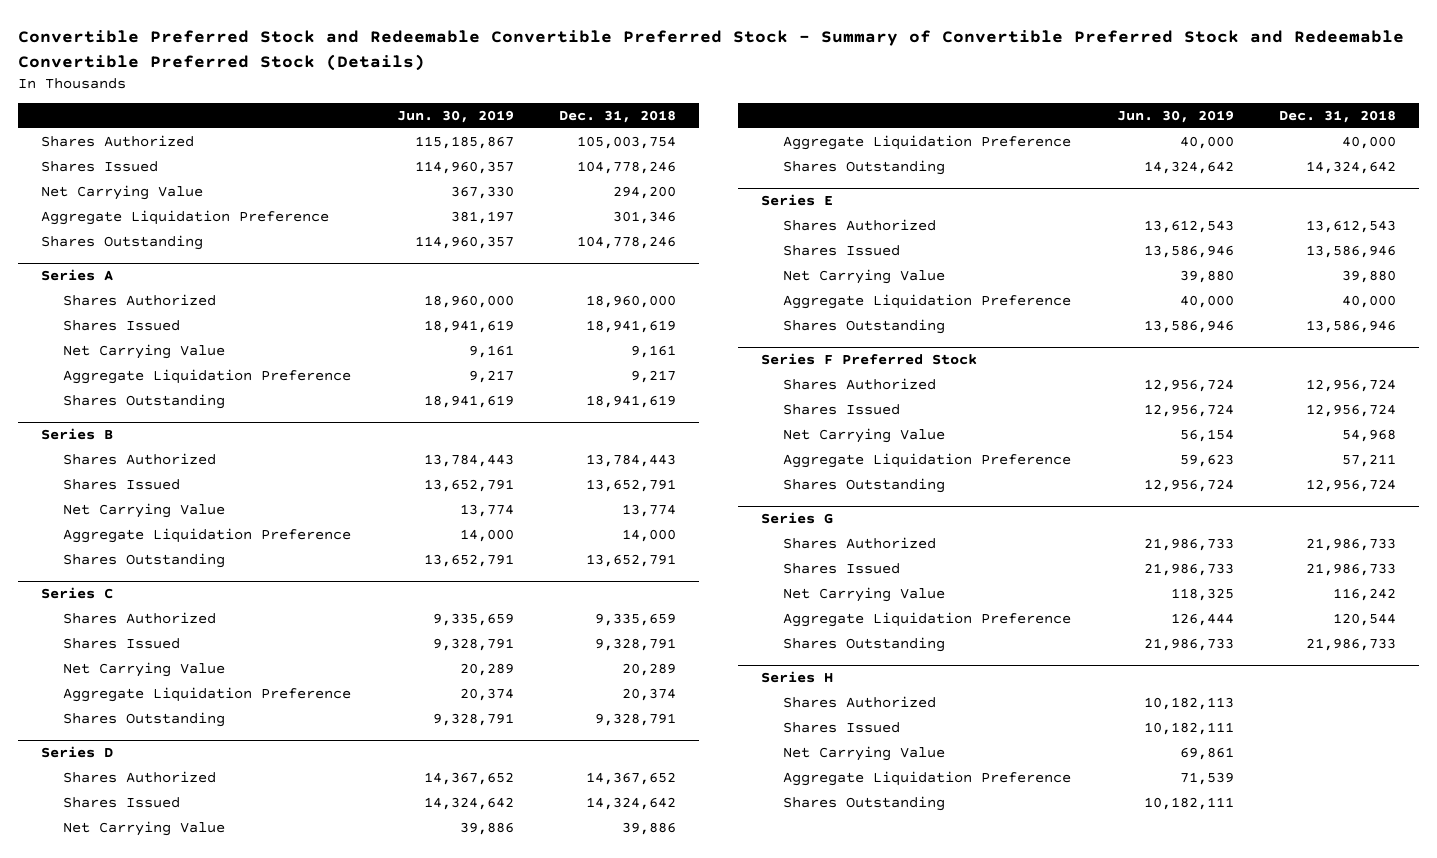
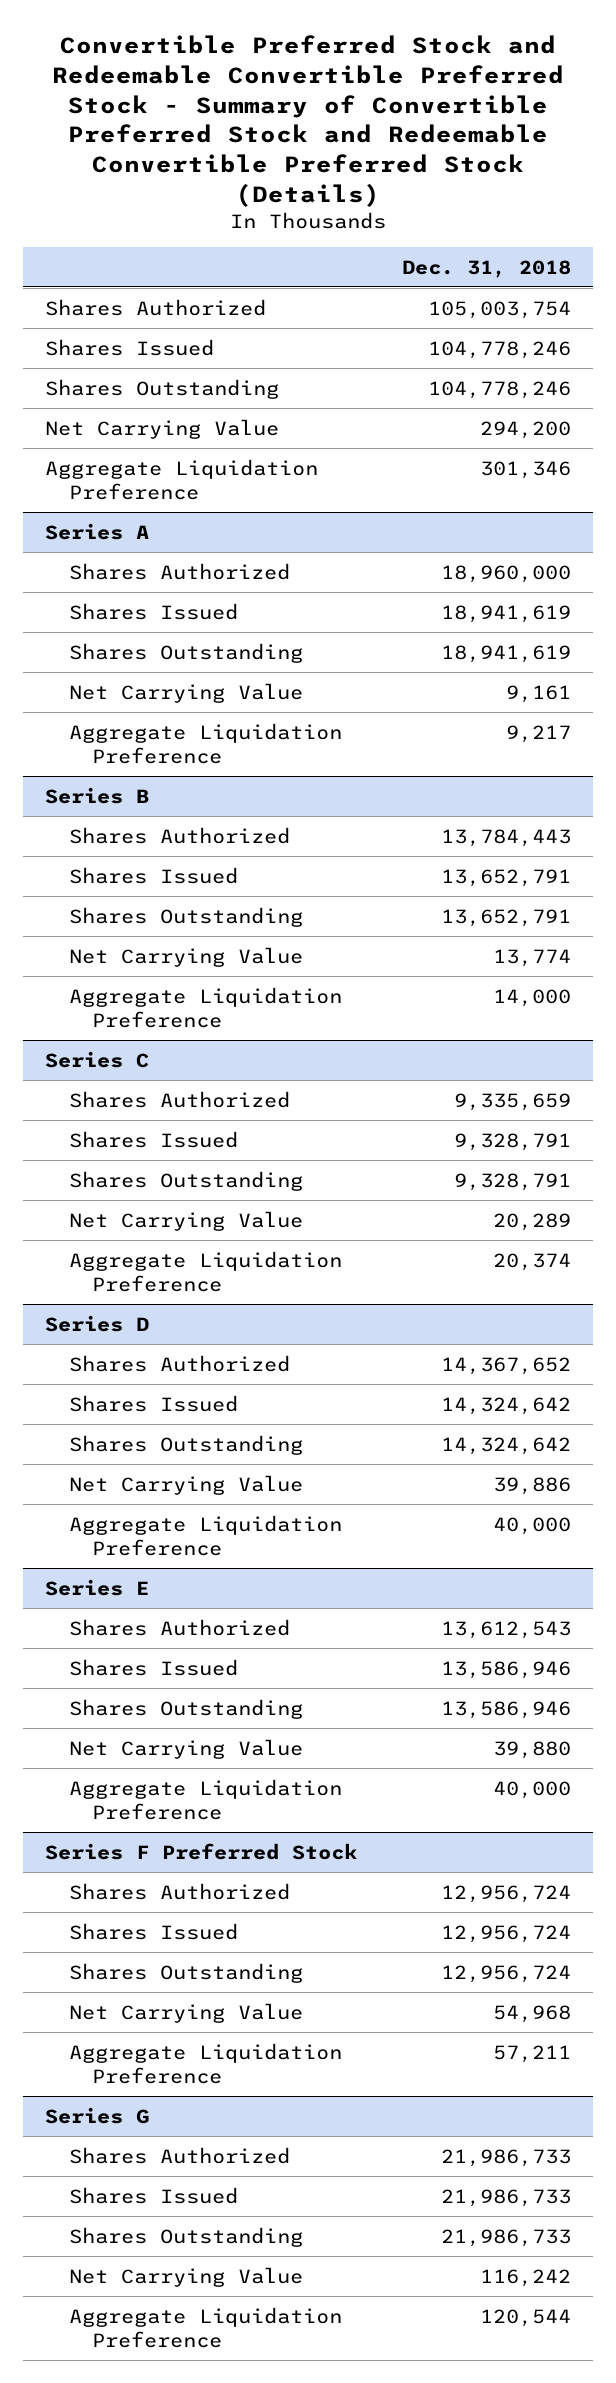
- | Jun. 30, 2019 | Dec. 31, 2018
+ | Dec. 31, 2018
moved up: Shares Outstanding | 104,778,246
@ Series A
moved up: Shares Outstanding | 18,941,619
@ Series B
moved up: Shares Outstanding | 13,652,791
@ Series C
moved up: Shares Outstanding | 9,328,791
@ Series D
moved up: Shares Outstanding | 14,324,642
@ Series E
moved up: Shares Outstanding | 13,586,946
@ Series F Preferred Stock
moved up: Shares Outstanding | 12,956,724
@ Series G
moved up: Shares Outstanding | 21,986,733
- Series H
- Shares Authorized | 10,182,113 |
- Shares Issued | 10,182,111 |
- Net Carrying Value | 69,861 |
- Aggregate Liquidation Preference | 71,539 |
- Shares Outstanding | 10,182,111 |

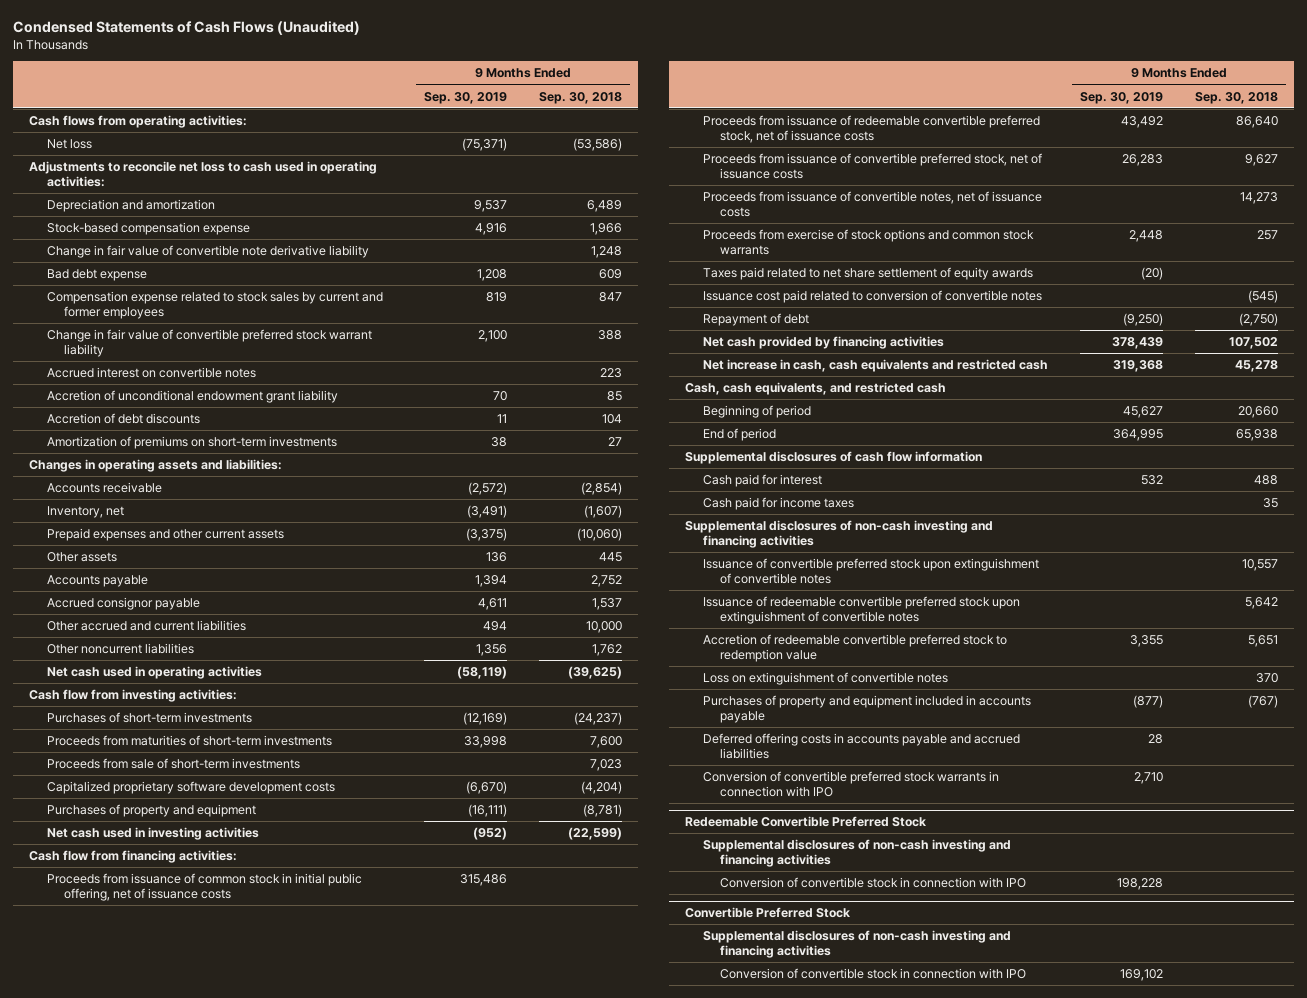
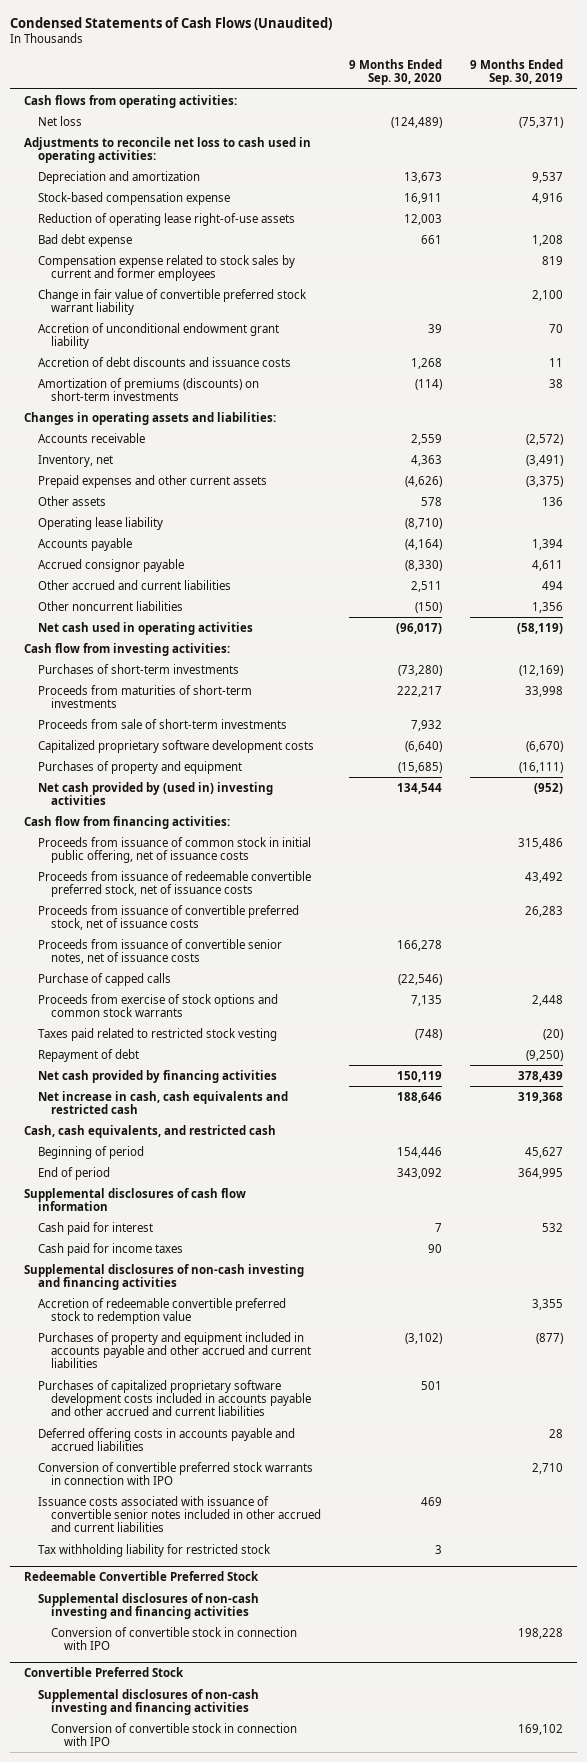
- | 9 Months Ended Sep. 30, 2019 | 9 Months Ended Sep. 30, 2018
+ | 9 Months Ended Sep. 30, 2020 | 9 Months Ended Sep. 30, 2019
- Change in fair value of convertible note derivative liability | | 1,248
+ Reduction of operating lease right-of-use assets | 12,003 |
- Accrued interest on convertible notes | | 223
- Accretion of debt discounts | 11 | 104
- Amortization of premiums on short-term investments | 38 | 27
+ Accretion of debt discounts and issuance costs | 1,268 | 11
+ Amortization of premiums (discounts) on short-term investments | (114) | 38
+ Operating lease liability | (8,710) |
- Net cash used in investing activities | (952) | (22,599)
+ Net cash provided by (used in) investing activities | 134,544 | (952)
- Proceeds from issuance of convertible notes, net of issuance costs | | 14,273
+ Proceeds from issuance of convertible senior notes, net of issuance costs | 166,278 |
+ Purchase of capped calls | (22,546) |
- Taxes paid related to net share settlement of equity awards | (20) |
- Issuance cost paid related to conversion of convertible notes | | (545)
+ Taxes paid related to restricted stock vesting | (748) | (20)
- Issuance of convertible preferred stock upon extinguishment of convertible notes | | 10,557
- Issuance of redeemable convertible preferred stock upon extinguishment of convertible notes | | 5,642
- Loss on extinguishment of convertible notes | | 370
- Purchases of property and equipment included in accounts payable | (877) | (767)
+ Purchases of property and equipment included in accounts payable and other accrued and current liabilities | (3,102) | (877)
+ Purchases of capitalized proprietary software development costs included in accounts payable and other accrued and current liabilities | 501 |
+ Issuance costs associated with issuance of convertible senior notes included in other accrued and current liabilities | 469 |
+ Tax withholding liability for restricted stock | 3 |

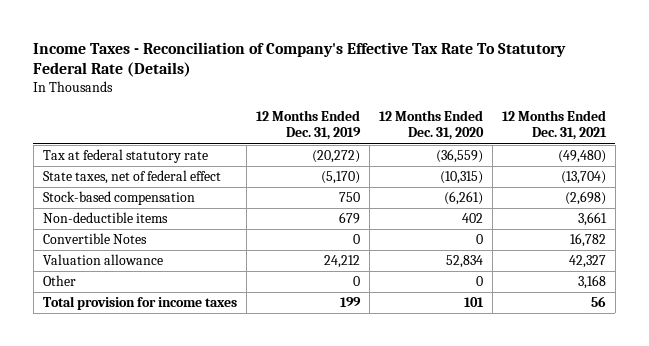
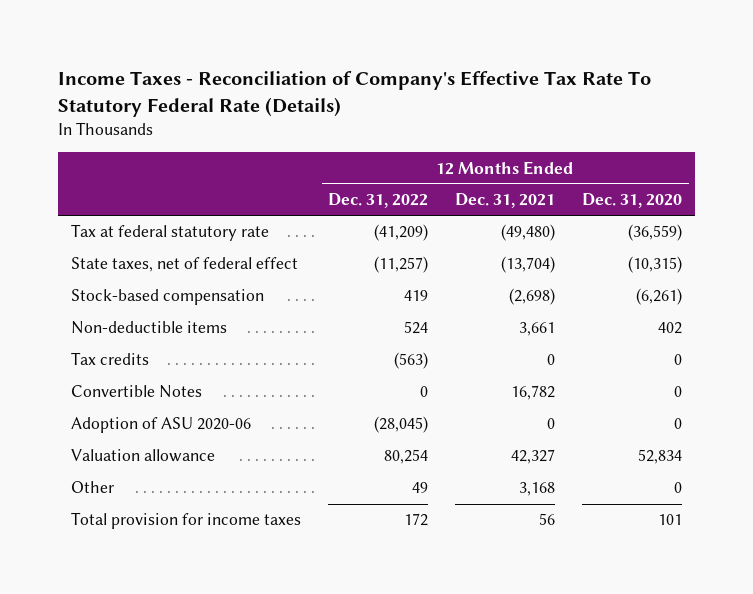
- | 12 Months Ended Dec. 31, 2019 | 12 Months Ended Dec. 31, 2020 | 12 Months Ended Dec. 31, 2021
+ | 12 Months Ended Dec. 31, 2022 | 12 Months Ended Dec. 31, 2021 | 12 Months Ended Dec. 31, 2020
+ Tax credits | (563) | 0 | 0
+ Adoption of ASU 2020-06 | (28,045) | 0 | 0

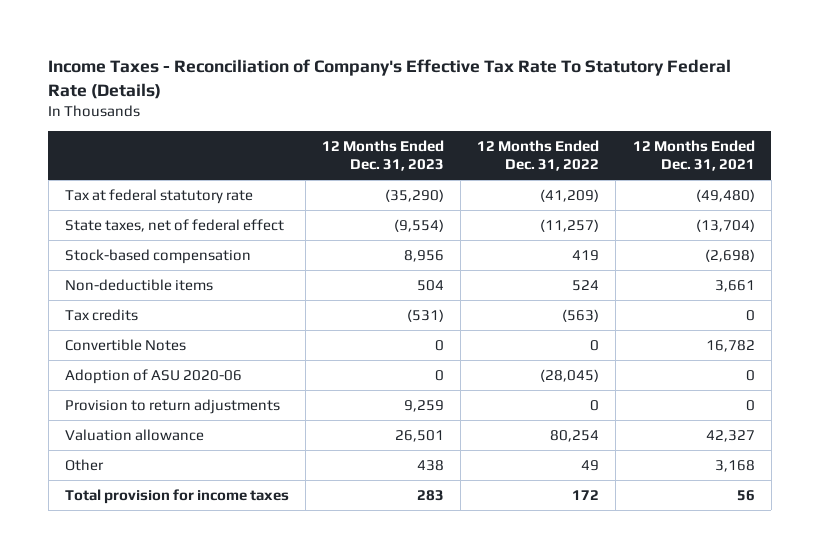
- | 12 Months Ended Dec. 31, 2022 | 12 Months Ended Dec. 31, 2021 | 12 Months Ended Dec. 31, 2020
+ | 12 Months Ended Dec. 31, 2023 | 12 Months Ended Dec. 31, 2022 | 12 Months Ended Dec. 31, 2021
+ Provision to return adjustments | 9,259 | 0 | 0

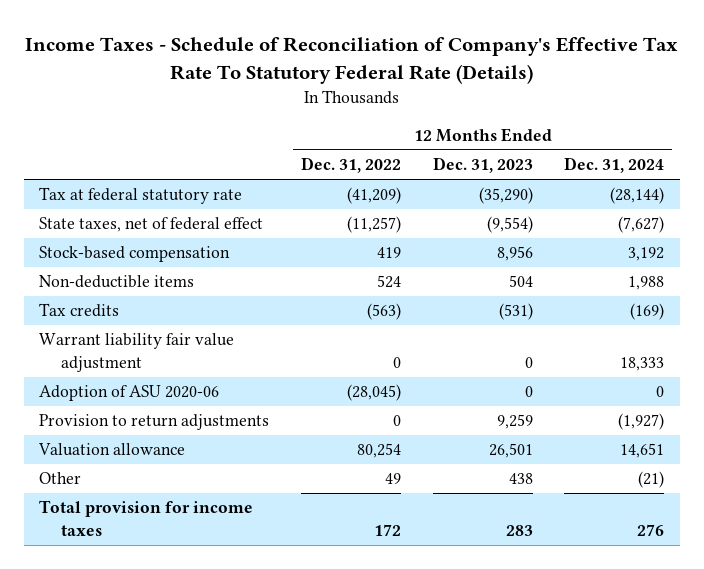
- Income Taxes - Reconciliation of Company's Effective Tax Rate To Statutory Federal Rate (Details)
+ Income Taxes - Schedule of Reconciliation of Company's Effective Tax Rate To Statutory Federal Rate (Details)
- | 12 Months Ended Dec. 31, 2023 | 12 Months Ended Dec. 31, 2022 | 12 Months Ended Dec. 31, 2021
+ | 12 Months Ended Dec. 31, 2022 | 12 Months Ended Dec. 31, 2023 | 12 Months Ended Dec. 31, 2024
- Convertible Notes | 0 | 0 | 16,782
+ Warrant liability fair value adjustment | 0 | 0 | 18,333

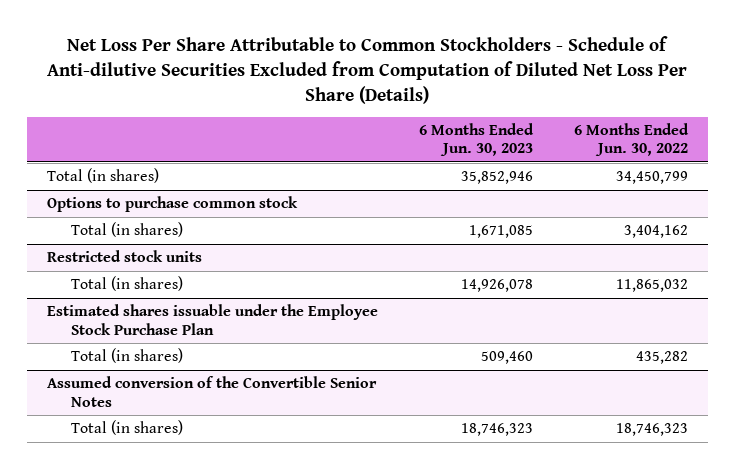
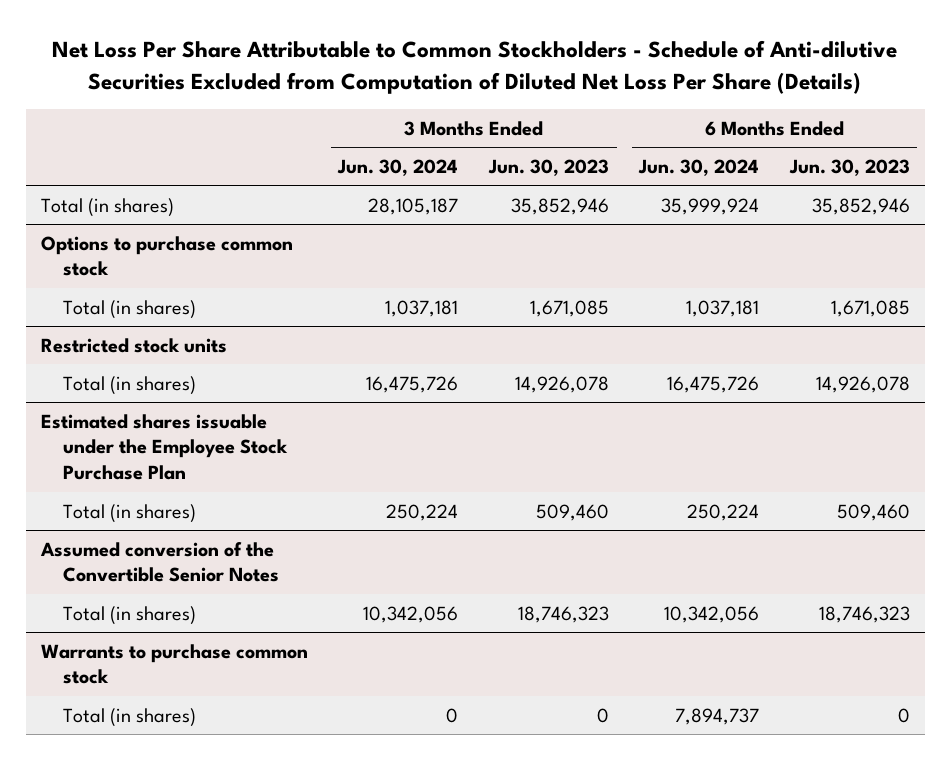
- | 6 Months Ended Jun. 30, 2023 | 6 Months Ended Jun. 30, 2022
+ | 3 Months Ended Jun. 30, 2024 | 3 Months Ended Jun. 30, 2023 | 6 Months Ended Jun. 30, 2024 | 6 Months Ended Jun. 30, 2023
+ Warrants to purchase common stock
+ Total (in shares) | 0 | 0 | 7,894,737 | 0

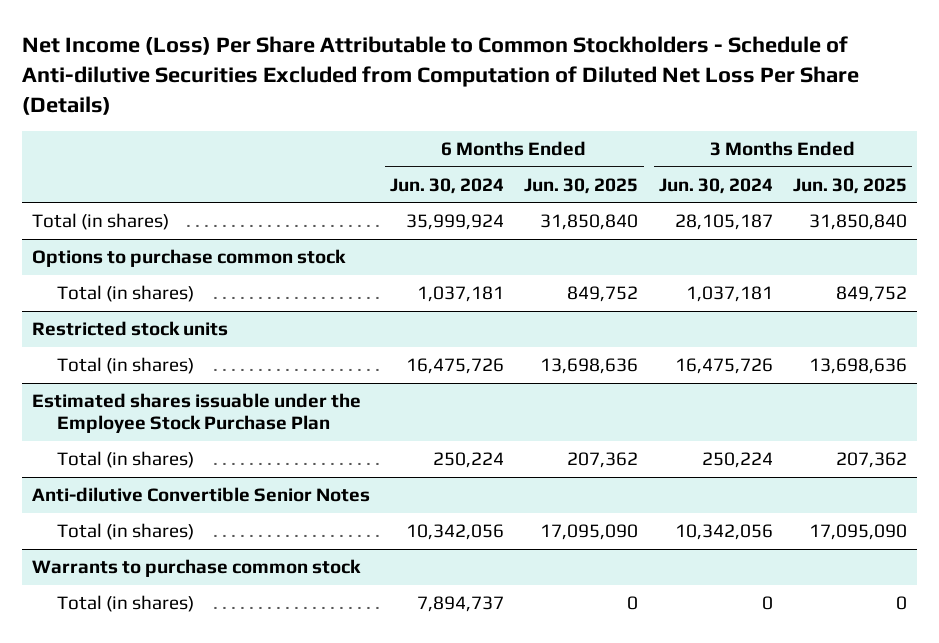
- Net Loss Per Share Attributable to Common Stockholders - Schedule of Anti-dilutive Securities Excluded from Computation of Diluted Net Loss Per Share (Details)
+ Net Income (Loss) Per Share Attributable to Common Stockholders - Schedule of Anti-dilutive Securities Excluded from Computation of Diluted Net Loss Per Share (Details)
- | 3 Months Ended Jun. 30, 2024 | 3 Months Ended Jun. 30, 2023 | 6 Months Ended Jun. 30, 2024 | 6 Months Ended Jun. 30, 2023
+ | 6 Months Ended Jun. 30, 2024 | 6 Months Ended Jun. 30, 2025 | 3 Months Ended Jun. 30, 2024 | 3 Months Ended Jun. 30, 2025
- Assumed conversion of the Convertible Senior Notes
+ Anti-dilutive Convertible Senior Notes

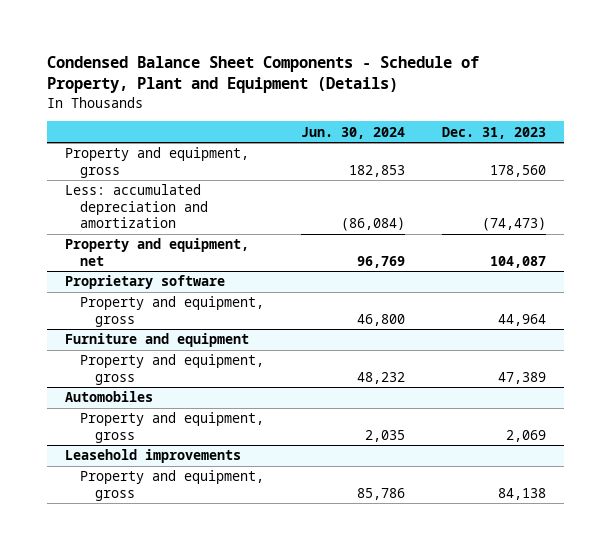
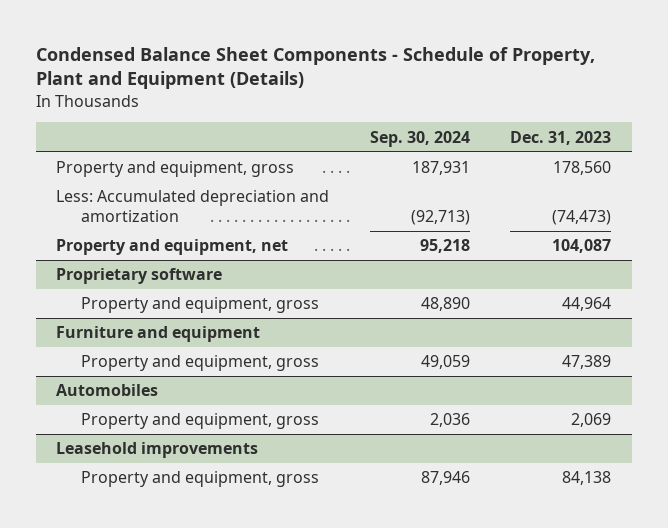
- | Jun. 30, 2024 | Dec. 31, 2023
+ | Sep. 30, 2024 | Dec. 31, 2023
- Less: accumulated depreciation and amortization | (86,084) | (74,473)
+ Less: Accumulated depreciation and amortization | (92,713) | (74,473)

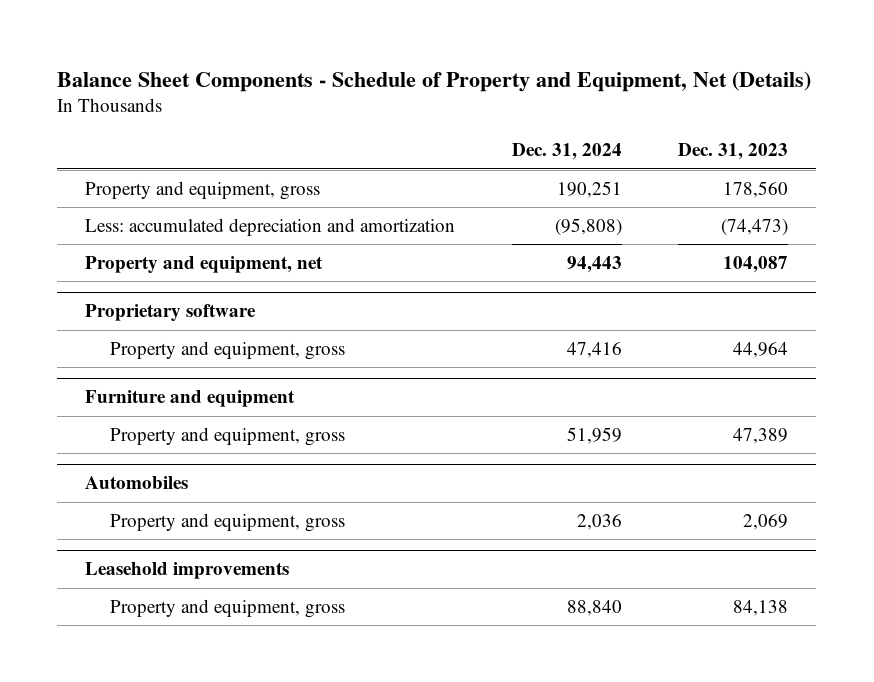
- Condensed Balance Sheet Components - Schedule of Property, Plant and Equipment (Details)
+ Balance Sheet Components - Schedule of Property and Equipment, Net (Details)
- | Sep. 30, 2024 | Dec. 31, 2023
+ | Dec. 31, 2024 | Dec. 31, 2023
- Less: Accumulated depreciation and amortization | (92,713) | (74,473)
+ Less: accumulated depreciation and amortization | (95,808) | (74,473)

